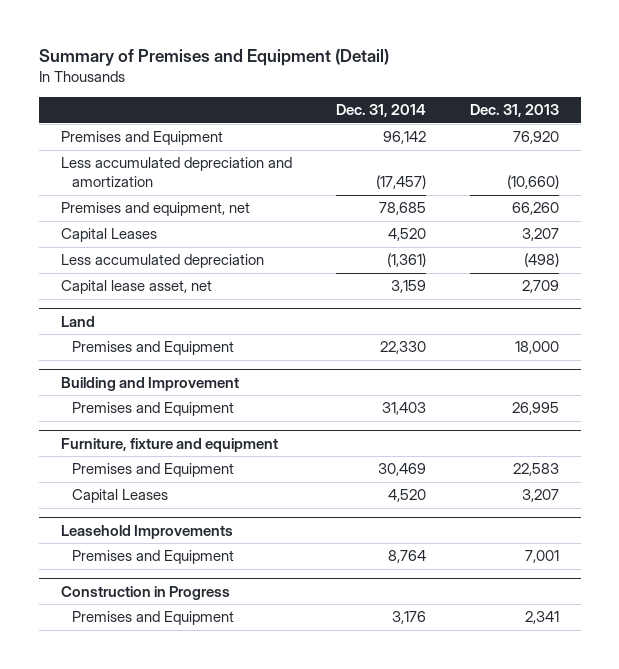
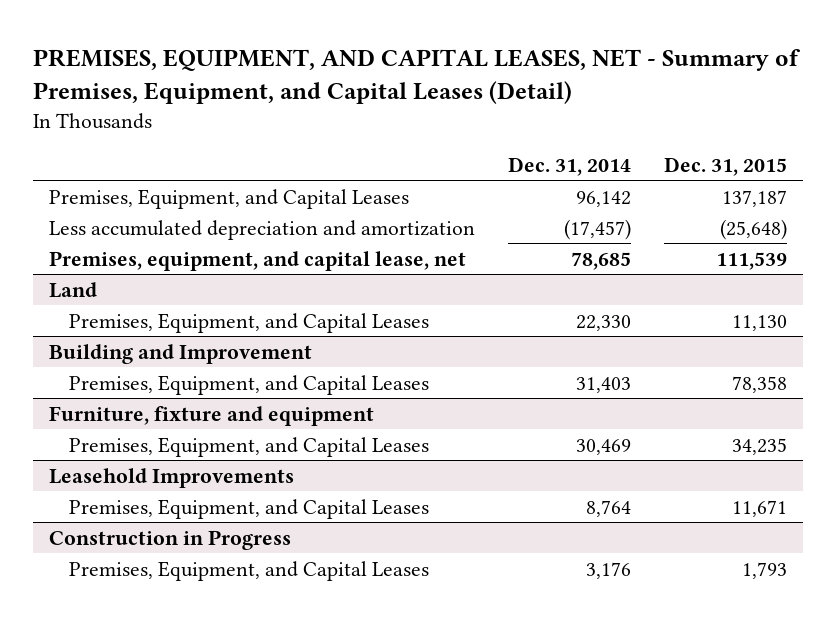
- Summary of Premises and Equipment (Detail)
+ PREMISES, EQUIPMENT, AND CAPITAL LEASES, NET - Summary of Premises, Equipment, and Capital Leases (Detail)
- | Dec. 31, 2014 | Dec. 31, 2013
+ | Dec. 31, 2014 | Dec. 31, 2015
- Premises and Equipment | 96,142 | 76,920
+ Premises, Equipment, and Capital Leases | 96,142 | 137,187
- Premises and equipment, net | 78,685 | 66,260
- Capital Leases | 4,520 | 3,207
- Less accumulated depreciation | (1,361) | (498)
- Capital lease asset, net | 3,159 | 2,709
+ Premises, equipment, and capital lease, net | 78,685 | 111,539
@ Land
- Premises and Equipment | 22,330 | 18,000
+ Premises, Equipment, and Capital Leases | 22,330 | 11,130
@ Building and Improvement
- Premises and Equipment | 31,403 | 26,995
+ Premises, Equipment, and Capital Leases | 31,403 | 78,358
@ Furniture, fixture and equipment
- Premises and Equipment | 30,469 | 22,583
- Capital Leases | 4,520 | 3,207
+ Premises, Equipment, and Capital Leases | 30,469 | 34,235
@ Leasehold Improvements
- Premises and Equipment | 8,764 | 7,001
+ Premises, Equipment, and Capital Leases | 8,764 | 11,671
@ Construction in Progress
- Premises and Equipment | 3,176 | 2,341
+ Premises, Equipment, and Capital Leases | 3,176 | 1,793

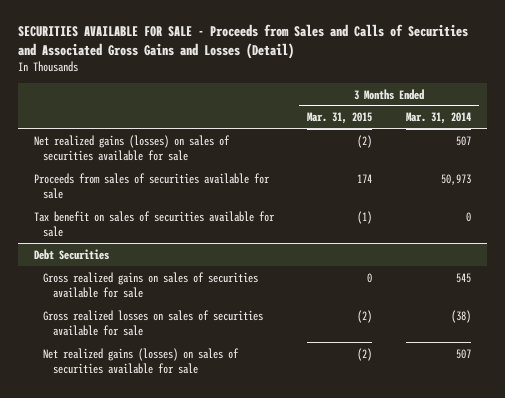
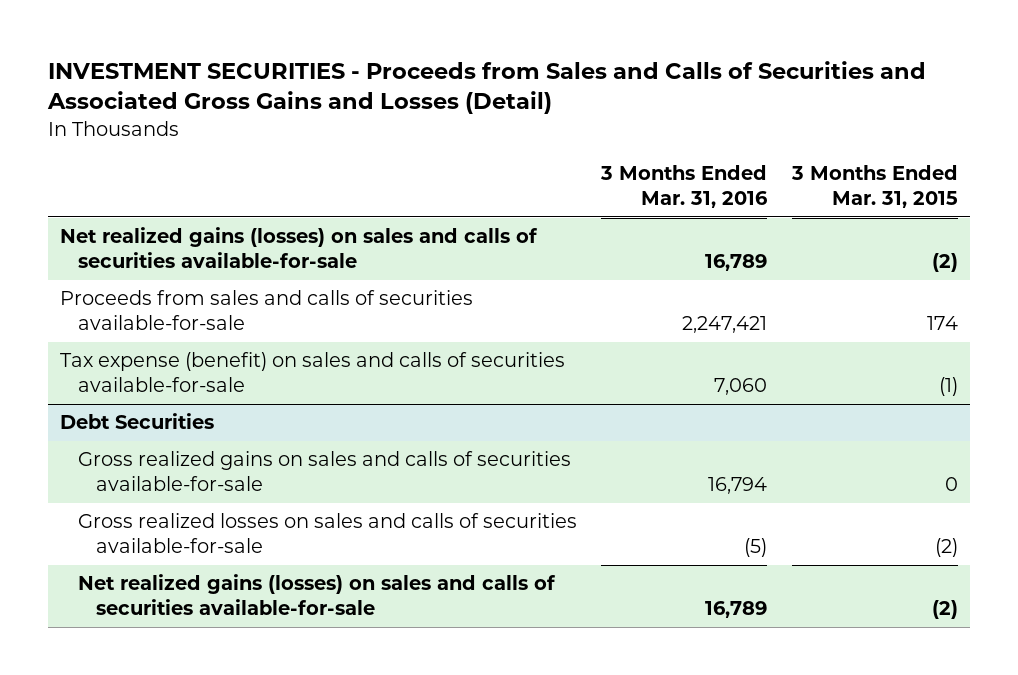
- SECURITIES AVAILABLE FOR SALE - Proceeds from Sales and Calls of Securities and Associated Gross Gains and Losses (Detail)
+ INVESTMENT SECURITIES - Proceeds from Sales and Calls of Securities and Associated Gross Gains and Losses (Detail)
- | 3 Months Ended Mar. 31, 2015 | 3 Months Ended Mar. 31, 2014
+ | 3 Months Ended Mar. 31, 2016 | 3 Months Ended Mar. 31, 2015
- Net realized gains (losses) on sales of securities available for sale | (2) | 507
- Proceeds from sales of securities available for sale | 174 | 50,973
- Tax benefit on sales of securities available for sale | (1) | 0
+ Net realized gains (losses) on sales and calls of securities available-for-sale | 16,789 | (2)
+ Proceeds from sales and calls of securities available-for-sale | 2,247,421 | 174
+ Tax expense (benefit) on sales and calls of securities available-for-sale | 7,060 | (1)
@ Debt Securities
- Gross realized gains on sales of securities available for sale | 0 | 545
- Gross realized losses on sales of securities available for sale | (2) | (38)
- Net realized gains (losses) on sales of securities available for sale | (2) | 507
+ Gross realized gains on sales and calls of securities available-for-sale | 16,794 | 0
+ Gross realized losses on sales and calls of securities available-for-sale | (5) | (2)
+ Net realized gains (losses) on sales and calls of securities available-for-sale | 16,789 | (2)

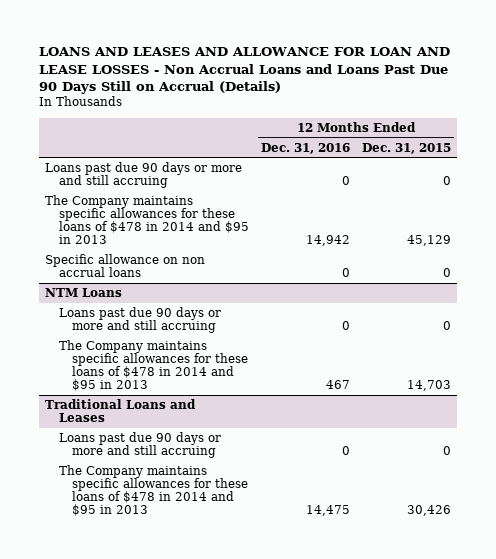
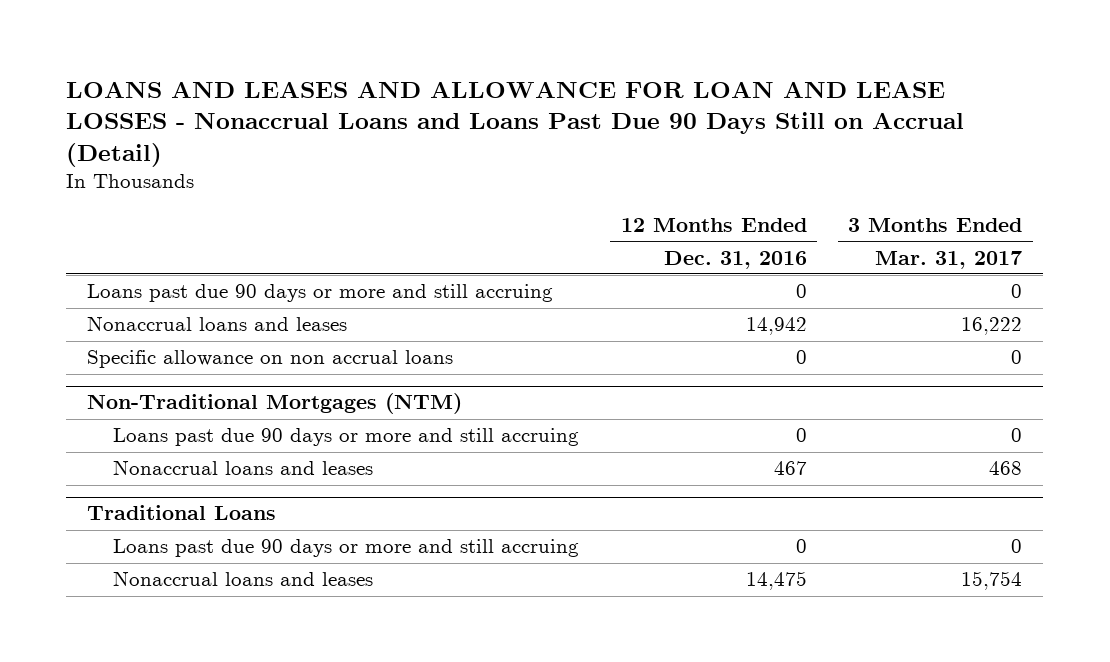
- LOANS AND LEASES AND ALLOWANCE FOR LOAN AND LEASE LOSSES - Non Accrual Loans and Loans Past Due 90 Days Still on Accrual (Details)
+ LOANS AND LEASES AND ALLOWANCE FOR LOAN AND LEASE LOSSES - Nonaccrual Loans and Loans Past Due 90 Days Still on Accrual (Detail)
- | 12 Months Ended Dec. 31, 2016 | 12 Months Ended Dec. 31, 2015
+ | 12 Months Ended Dec. 31, 2016 | 3 Months Ended Mar. 31, 2017
- The Company maintains specific allowances for these loans of $478 in 2014 and $95 in 2013 | 14,942 | 45,129
+ Nonaccrual loans and leases | 14,942 | 16,222
- NTM Loans
+ Non-Traditional Mortgages (NTM)
- The Company maintains specific allowances for these loans of $478 in 2014 and $95 in 2013 | 467 | 14,703
- Traditional Loans and Leases
+ Nonaccrual loans and leases | 467 | 468
+ Traditional Loans
- The Company maintains specific allowances for these loans of $478 in 2014 and $95 in 2013 | 14,475 | 30,426
+ Nonaccrual loans and leases | 14,475 | 15,754

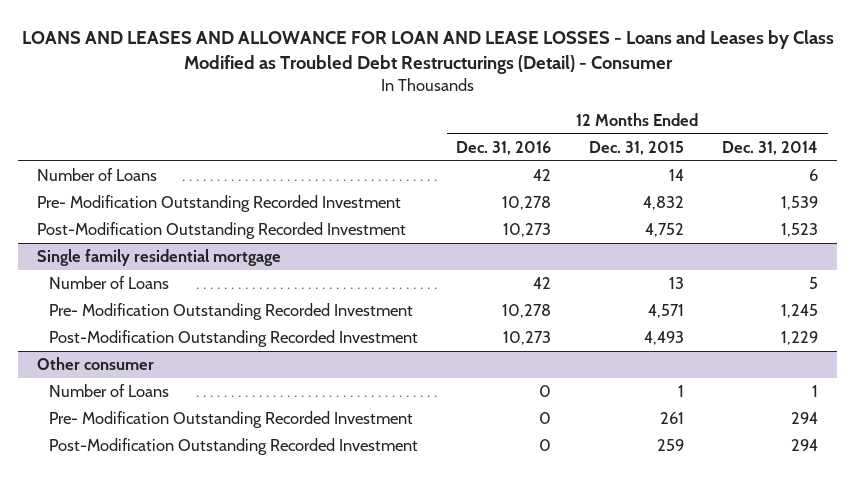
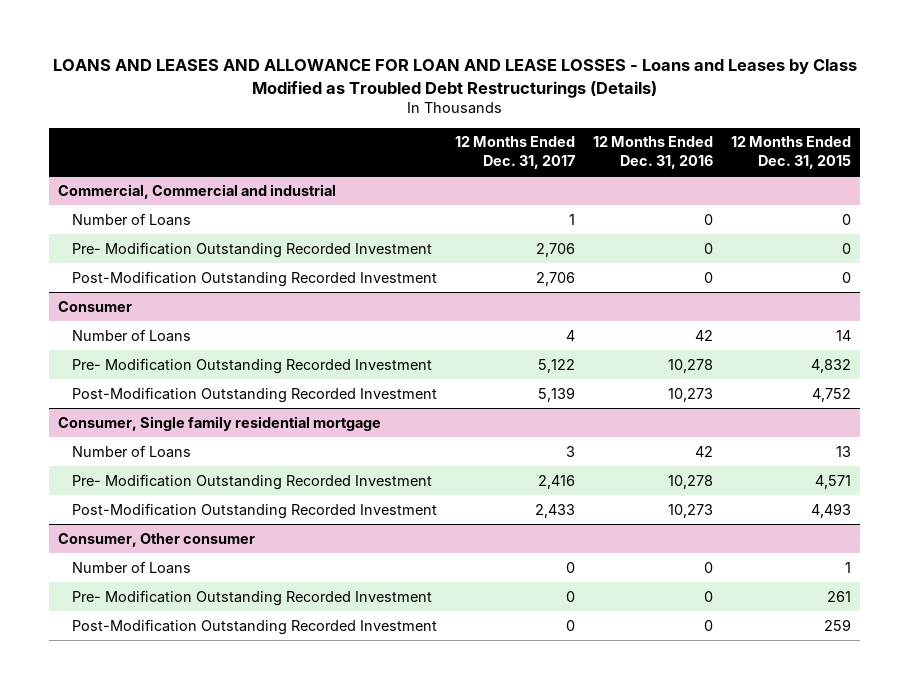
- LOANS AND LEASES AND ALLOWANCE FOR LOAN AND LEASE LOSSES - Loans and Leases by Class Modified as Troubled Debt Restructurings (Detail) - Consumer
+ LOANS AND LEASES AND ALLOWANCE FOR LOAN AND LEASE LOSSES - Loans and Leases by Class Modified as Troubled Debt Restructurings (Details)
- | 12 Months Ended Dec. 31, 2016 | 12 Months Ended Dec. 31, 2015 | 12 Months Ended Dec. 31, 2014
+ | 12 Months Ended Dec. 31, 2017 | 12 Months Ended Dec. 31, 2016 | 12 Months Ended Dec. 31, 2015
+ Commercial, Commercial and industrial
+ Number of Loans | 1 | 0 | 0
+ Pre- Modification Outstanding Recorded Investment | 2,706 | 0 | 0
+ Post-Modification Outstanding Recorded Investment | 2,706 | 0 | 0
+ Consumer
- Single family residential mortgage
+ Consumer, Single family residential mortgage
- Other consumer
+ Consumer, Other consumer

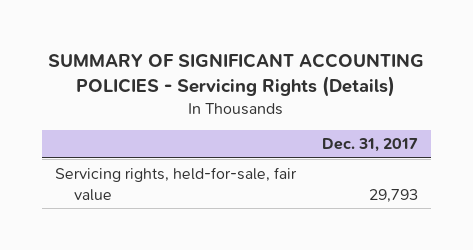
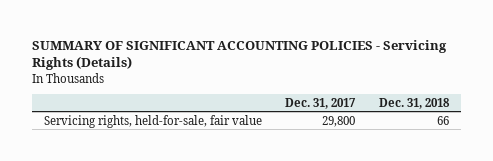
- | Dec. 31, 2017
+ | Dec. 31, 2017 | Dec. 31, 2018
- Servicing rights, held-for-sale, fair value | 29,793
+ Servicing rights, held-for-sale, fair value | 29,800 | 66

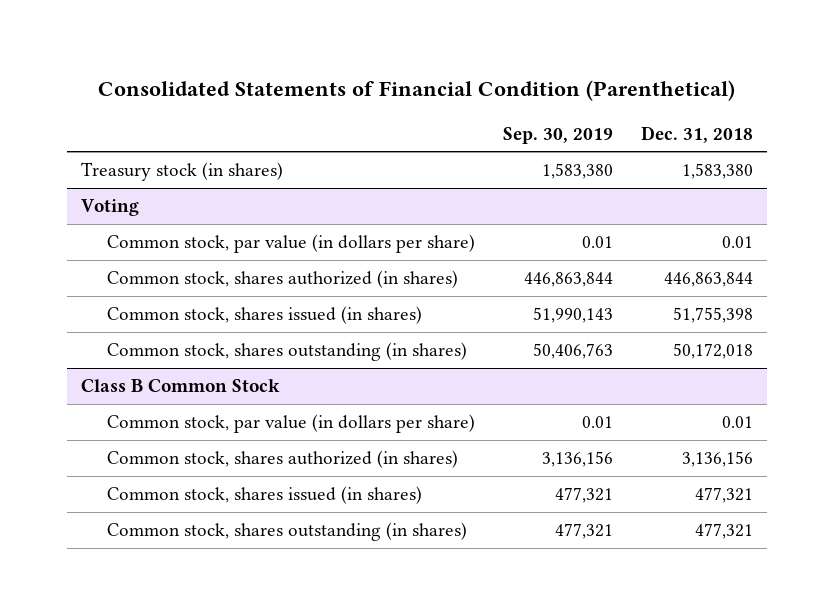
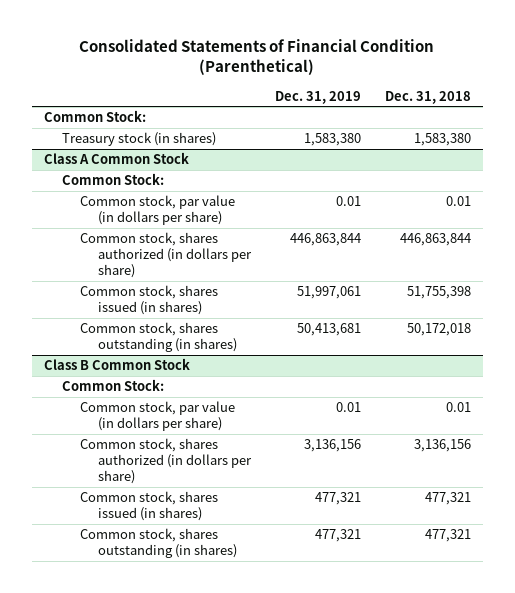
- | Sep. 30, 2019 | Dec. 31, 2018
+ | Dec. 31, 2019 | Dec. 31, 2018
+ Common Stock:
- Voting
+ Class A Common Stock
+ Common Stock:
- Common stock, shares authorized (in shares) | 446,863,844 | 446,863,844
+ Common stock, shares authorized (in dollars per share) | 446,863,844 | 446,863,844
@ Class B Common Stock
+ Common Stock:
- Common stock, shares authorized (in shares) | 3,136,156 | 3,136,156
+ Common stock, shares authorized (in dollars per share) | 3,136,156 | 3,136,156

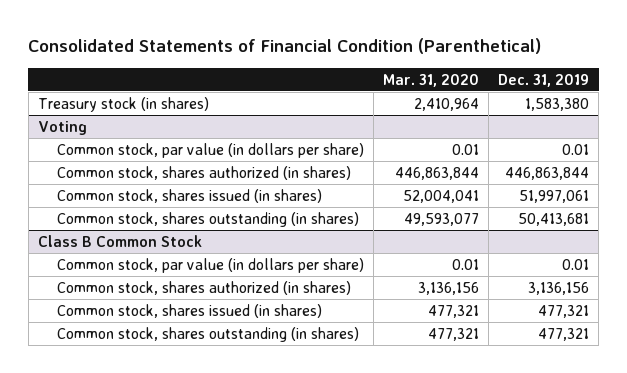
- | Dec. 31, 2019 | Dec. 31, 2018
+ | Mar. 31, 2020 | Dec. 31, 2019
- Common Stock:
- Class A Common Stock
- Common Stock:
+ Voting
- Common stock, shares authorized (in dollars per share) | 446,863,844 | 446,863,844
+ Common stock, shares authorized (in shares) | 446,863,844 | 446,863,844
@ Class B Common Stock
- Common Stock:
- Common stock, shares authorized (in dollars per share) | 3,136,156 | 3,136,156
+ Common stock, shares authorized (in shares) | 3,136,156 | 3,136,156

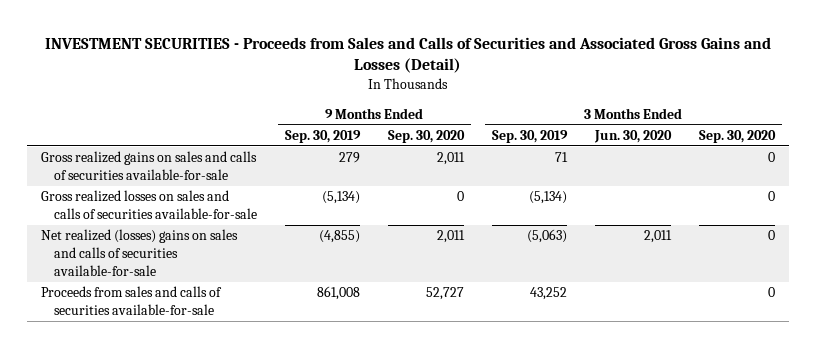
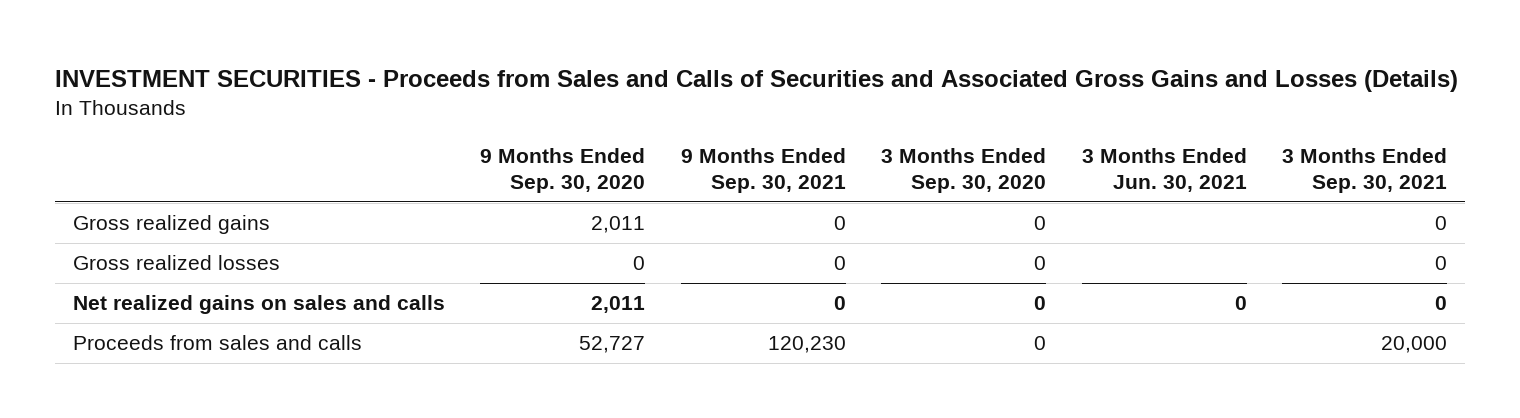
- INVESTMENT SECURITIES - Proceeds from Sales and Calls of Securities and Associated Gross Gains and Losses (Detail)
+ INVESTMENT SECURITIES - Proceeds from Sales and Calls of Securities and Associated Gross Gains and Losses (Details)
- | 9 Months Ended Sep. 30, 2019 | 9 Months Ended Sep. 30, 2020 | 3 Months Ended Sep. 30, 2019 | 3 Months Ended Jun. 30, 2020 | 3 Months Ended Sep. 30, 2020
+ | 9 Months Ended Sep. 30, 2020 | 9 Months Ended Sep. 30, 2021 | 3 Months Ended Sep. 30, 2020 | 3 Months Ended Jun. 30, 2021 | 3 Months Ended Sep. 30, 2021
- Gross realized gains on sales and calls of securities available-for-sale | 279 | 2,011 | 71 | | 0
- Gross realized losses on sales and calls of securities available-for-sale | (5,134) | 0 | (5,134) | | 0
- Net realized (losses) gains on sales and calls of securities available-for-sale | (4,855) | 2,011 | (5,063) | 2,011 | 0
- Proceeds from sales and calls of securities available-for-sale | 861,008 | 52,727 | 43,252 | | 0
+ Gross realized gains | 2,011 | 0 | 0 | | 0
+ Gross realized losses | 0 | 0 | 0 | | 0
+ Net realized gains on sales and calls | 2,011 | 0 | 0 | 0 | 0
+ Proceeds from sales and calls | 52,727 | 120,230 | 0 | | 20,000

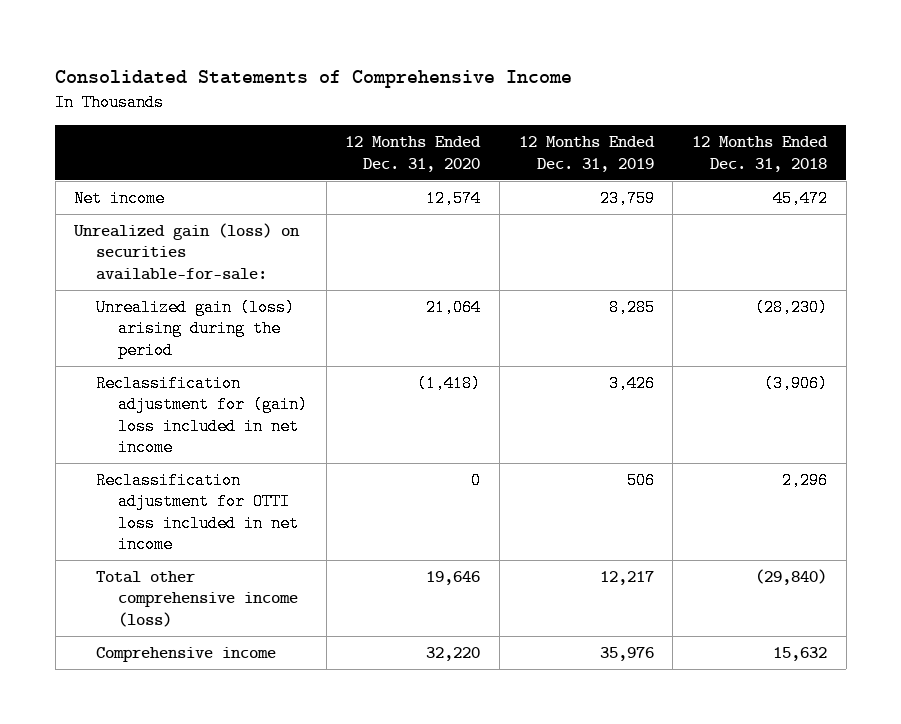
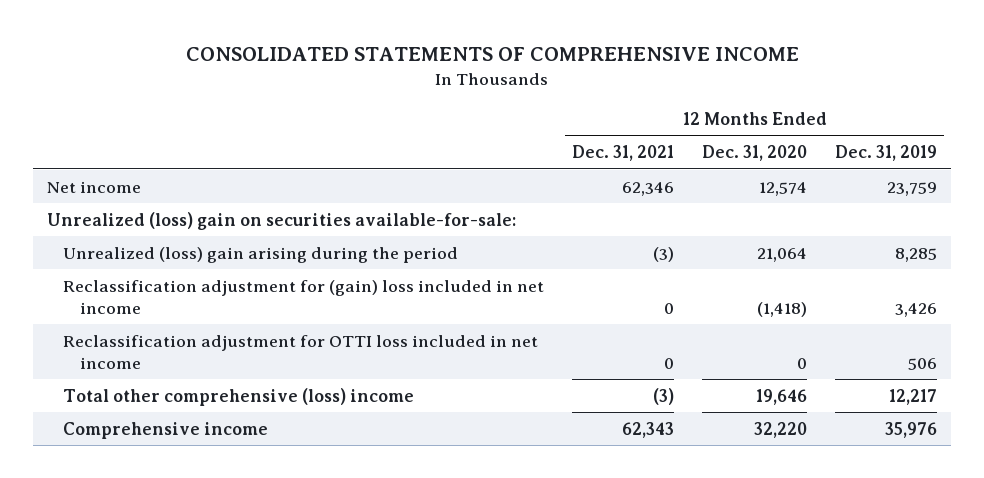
- Consolidated Statements of Comprehensive Income
+ CONSOLIDATED STATEMENTS OF COMPREHENSIVE INCOME
- | 12 Months Ended Dec. 31, 2020 | 12 Months Ended Dec. 31, 2019 | 12 Months Ended Dec. 31, 2018
+ | 12 Months Ended Dec. 31, 2021 | 12 Months Ended Dec. 31, 2020 | 12 Months Ended Dec. 31, 2019
- Unrealized gain (loss) on securities available-for-sale:
- Unrealized gain (loss) arising during the period | 21,064 | 8,285 | (28,230)
+ Unrealized (loss) gain on securities available-for-sale:
+ Unrealized (loss) gain arising during the period | (3) | 21,064 | 8,285
- Total other comprehensive income (loss) | 19,646 | 12,217 | (29,840)
+ Total other comprehensive (loss) income | (3) | 19,646 | 12,217

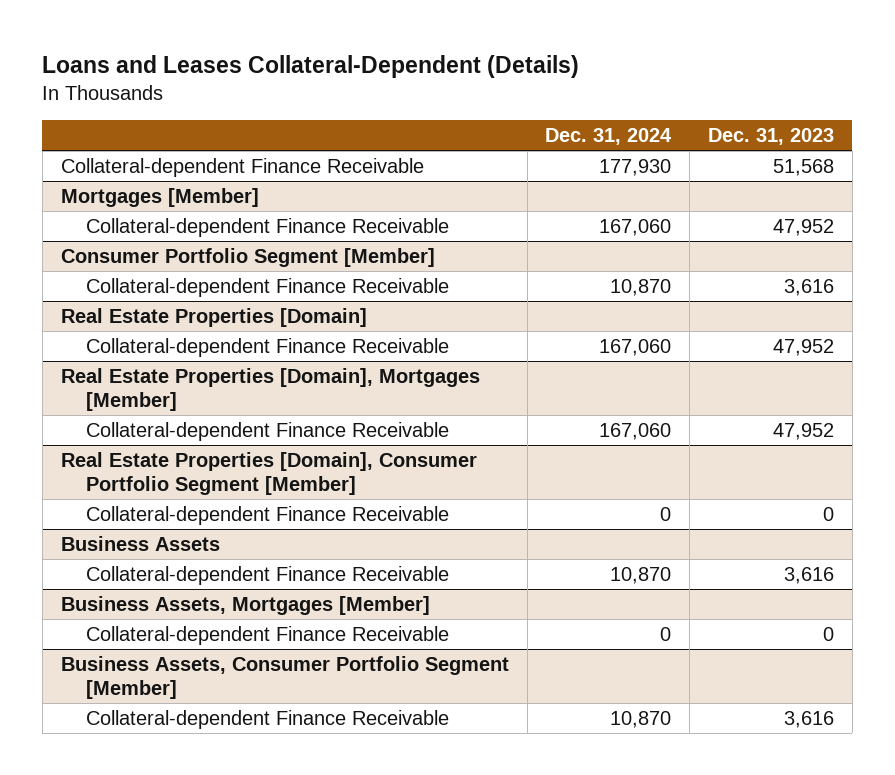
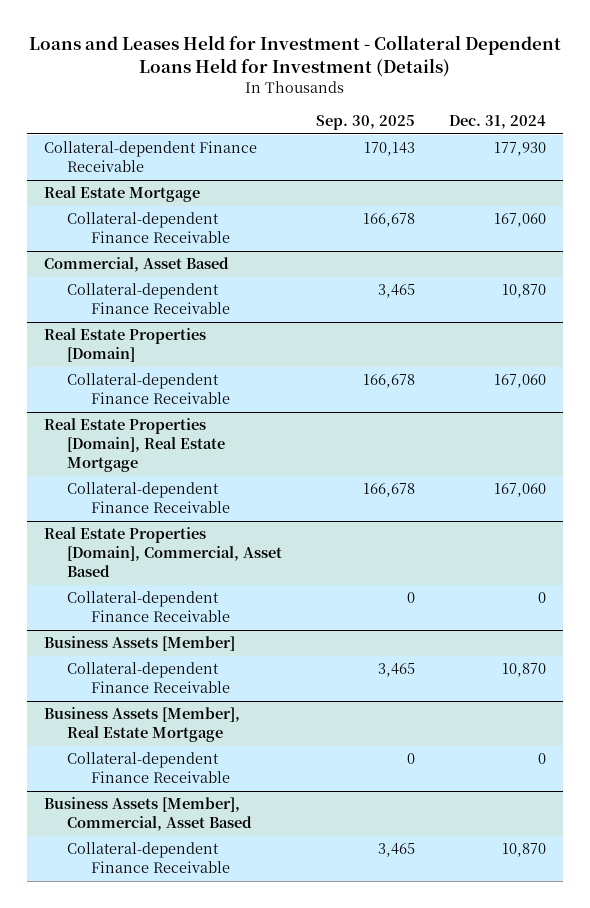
- Loans and Leases Collateral-Dependent (Details)
+ Loans and Leases Held for Investment - Collateral Dependent Loans Held for Investment (Details)
- | Dec. 31, 2024 | Dec. 31, 2023
+ | Sep. 30, 2025 | Dec. 31, 2024
- Mortgages [Member]
+ Real Estate Mortgage
- Consumer Portfolio Segment [Member]
+ Commercial, Asset Based
- Real Estate Properties [Domain], Mortgages [Member]
+ Real Estate Properties [Domain], Real Estate Mortgage
- Real Estate Properties [Domain], Consumer Portfolio Segment [Member]
+ Real Estate Properties [Domain], Commercial, Asset Based
- Business Assets
+ Business Assets [Member]
- Business Assets, Mortgages [Member]
+ Business Assets [Member], Real Estate Mortgage
- Business Assets, Consumer Portfolio Segment [Member]
+ Business Assets [Member], Commercial, Asset Based

